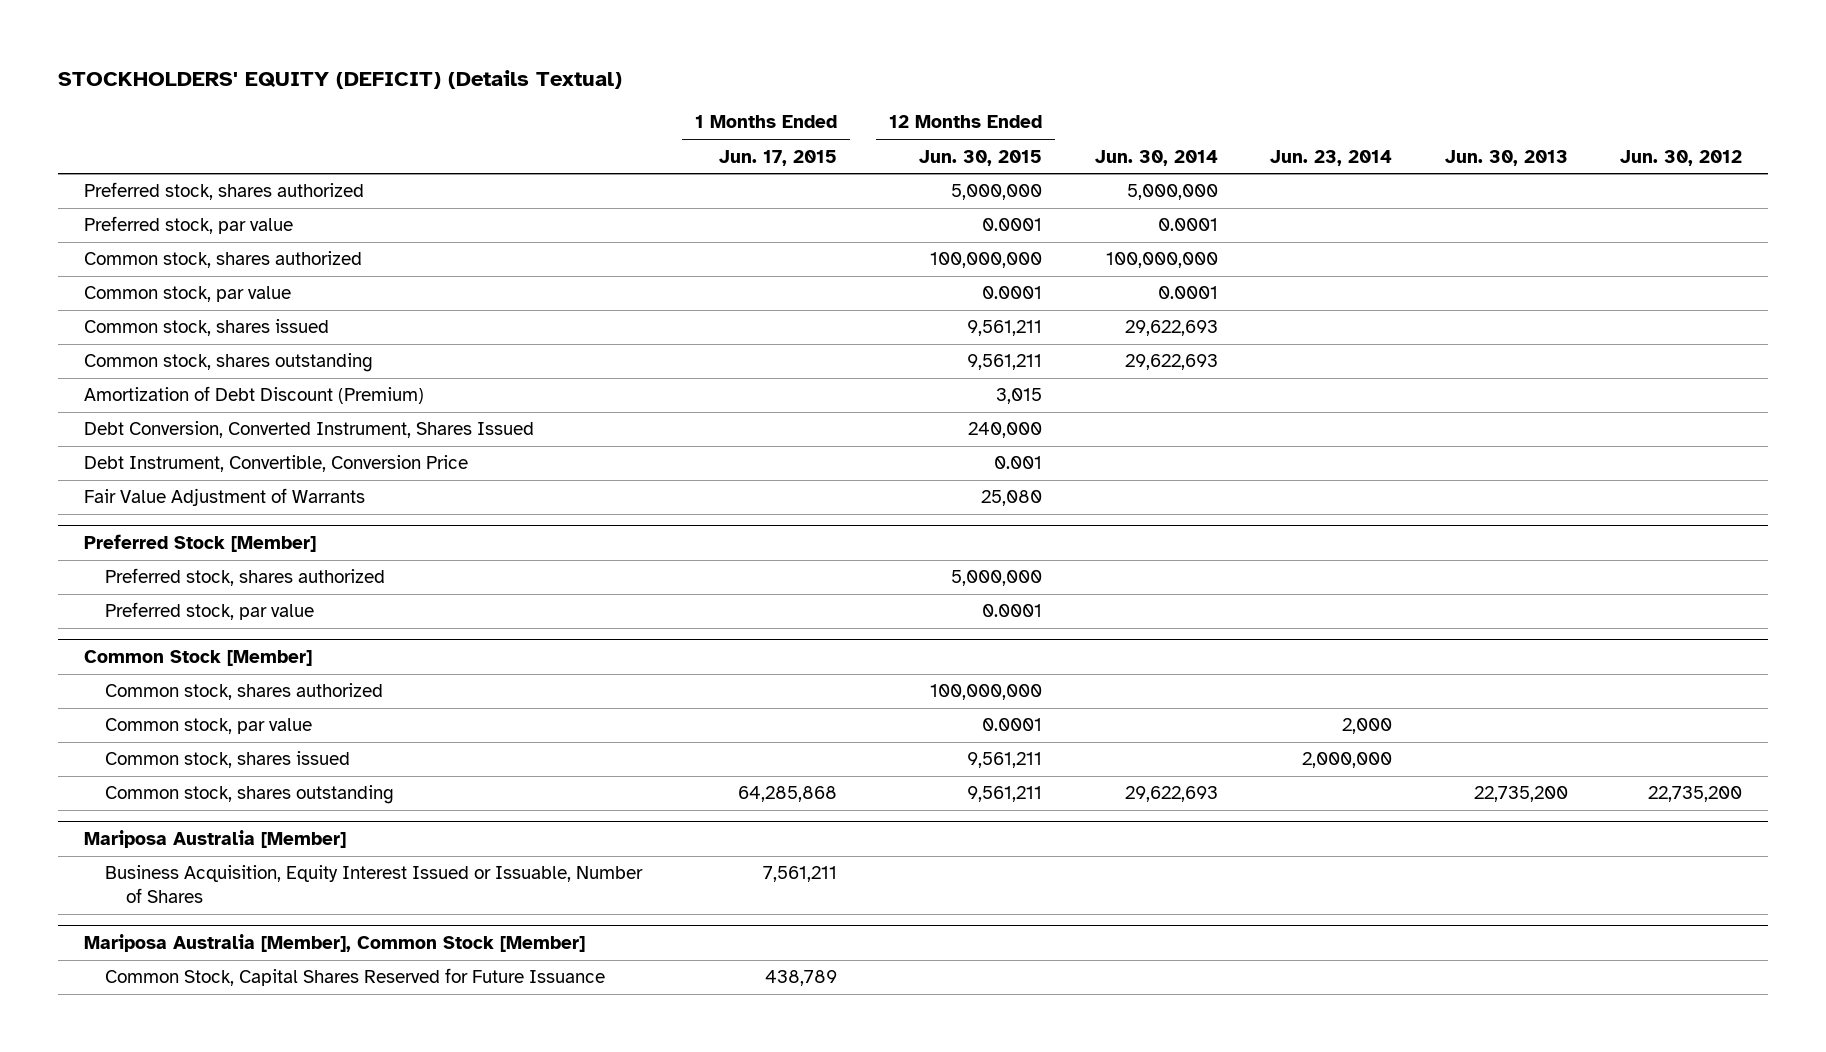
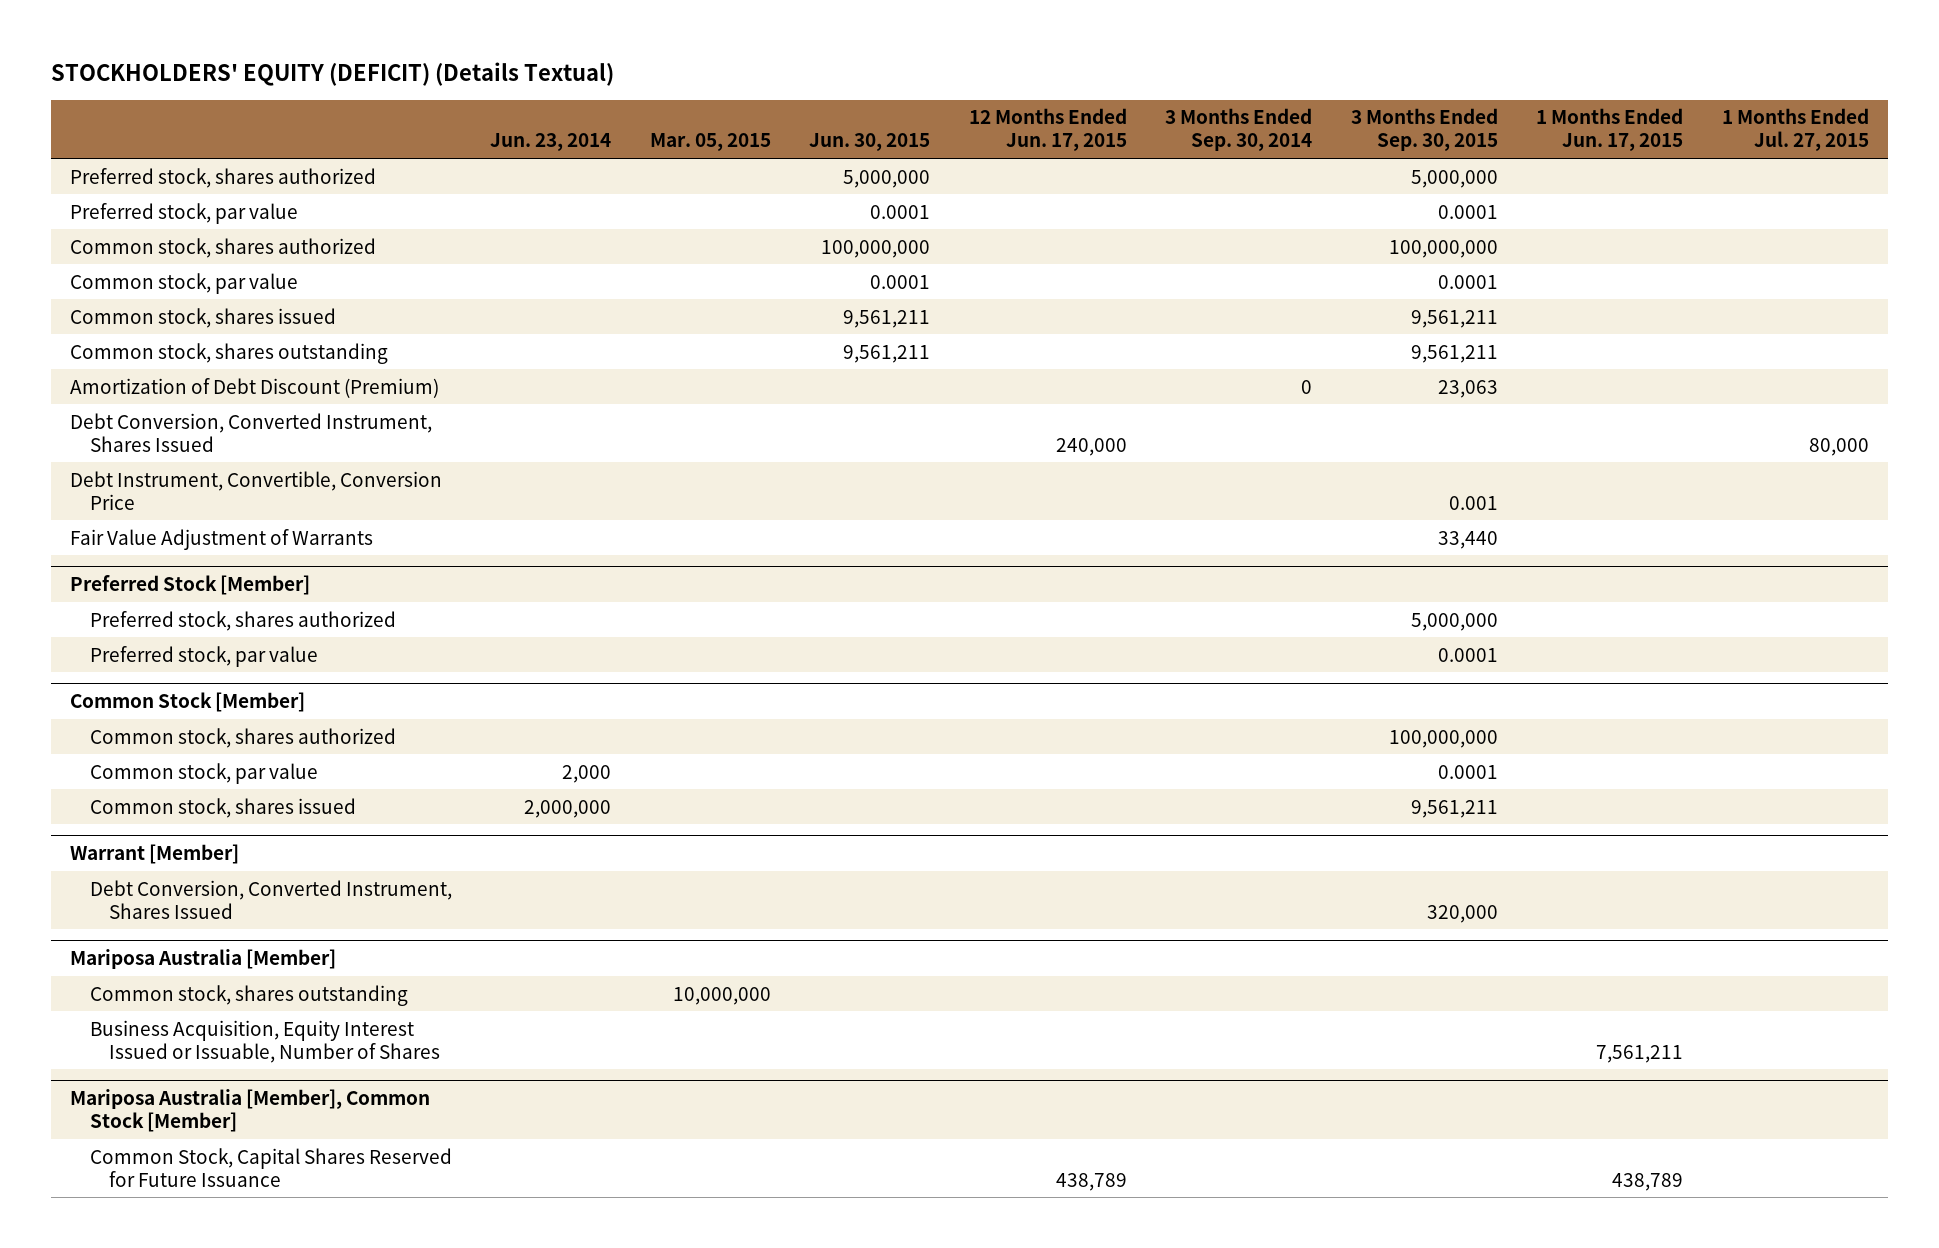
- | 1 Months Ended Jun. 17, 2015 | 12 Months Ended Jun. 30, 2015 | Jun. 30, 2014 | Jun. 23, 2014 | Jun. 30, 2013 | Jun. 30, 2012
+ | Jun. 23, 2014 | Mar. 05, 2015 | Jun. 30, 2015 | 12 Months Ended Jun. 17, 2015 | 3 Months Ended Sep. 30, 2014 | 3 Months Ended Sep. 30, 2015 | 1 Months Ended Jun. 17, 2015 | 1 Months Ended Jul. 27, 2015
@ Common Stock [Member]
- Common stock, shares outstanding | 64,285,868 | 9,561,211 | 29,622,693 | | 22,735,200 | 22,735,200
+ Warrant [Member]
+ Debt Conversion, Converted Instrument, Shares Issued | | | | | | 320,000 | |
@ Mariposa Australia [Member]
+ Common stock, shares outstanding | | 10,000,000 | | | | | |

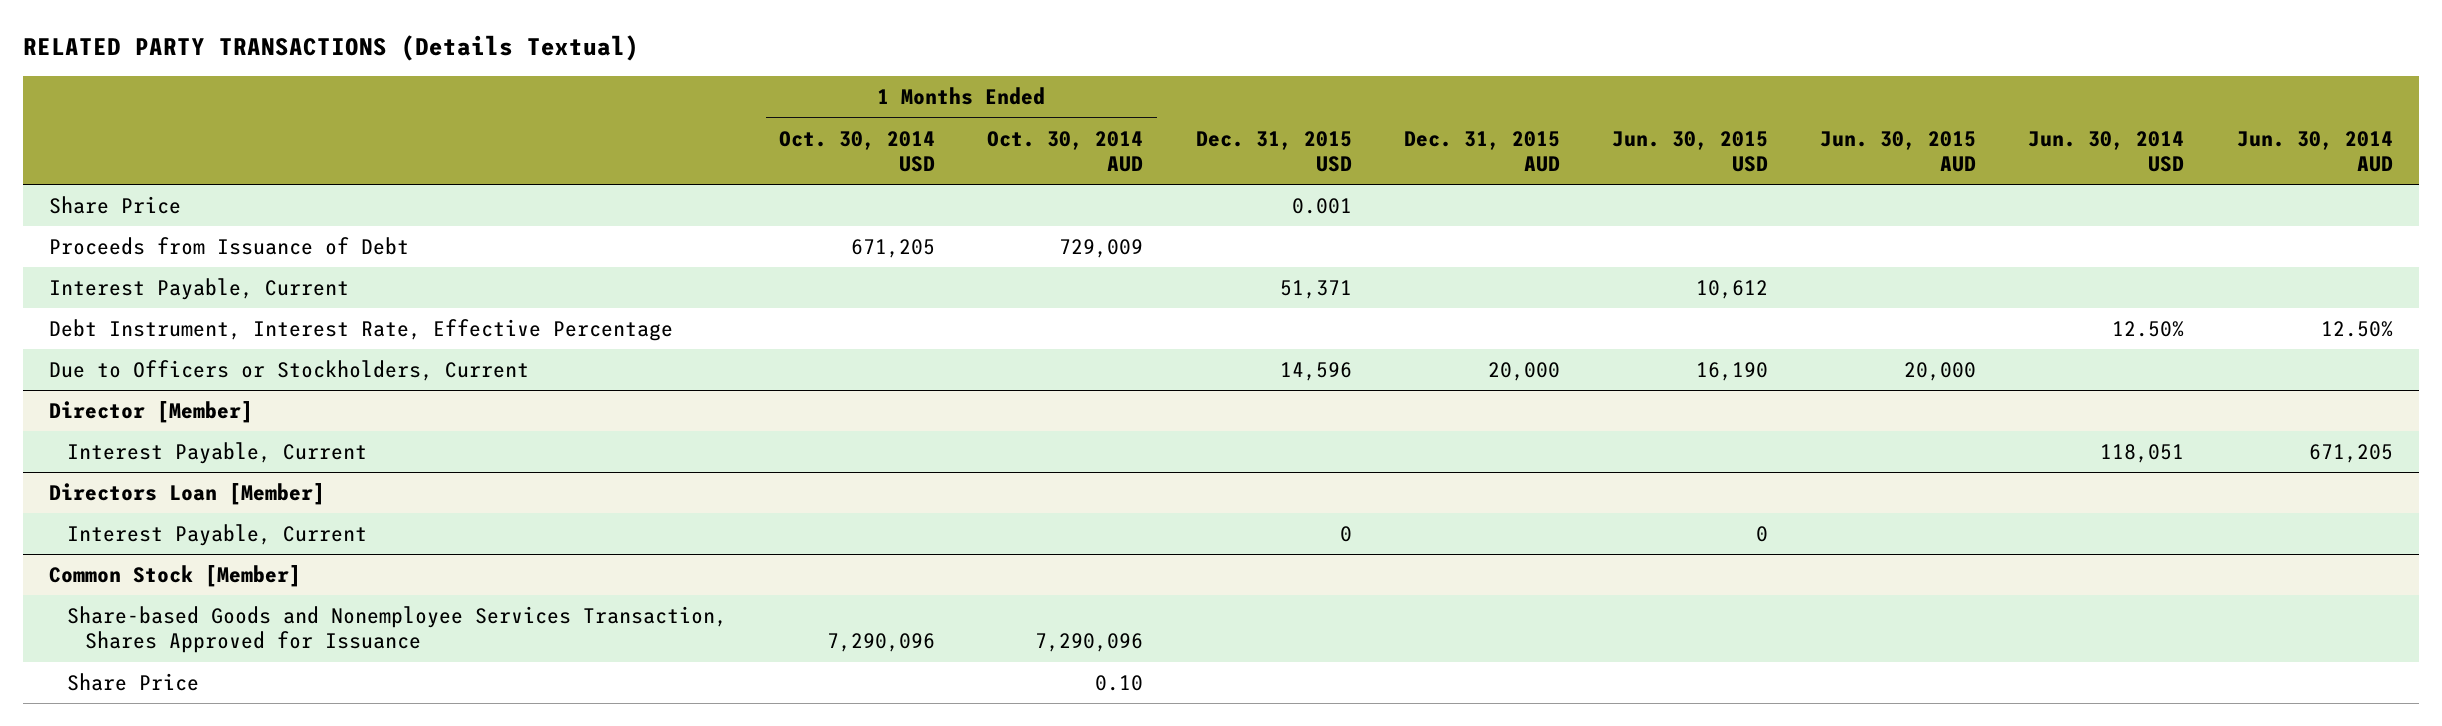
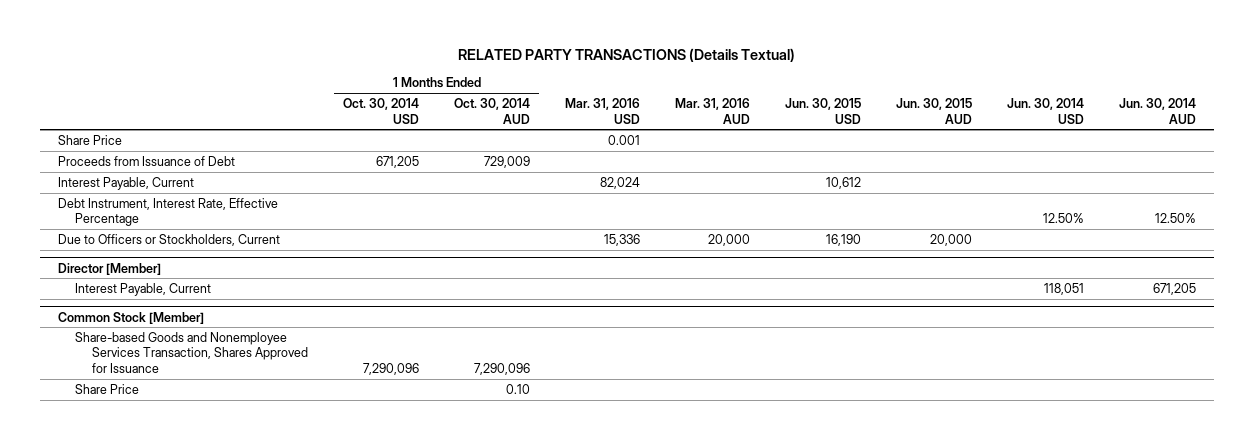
- | 1 Months Ended Oct. 30, 2014 USD | 1 Months Ended Oct. 30, 2014 AUD | Dec. 31, 2015 USD | Dec. 31, 2015 AUD | Jun. 30, 2015 USD | Jun. 30, 2015 AUD | Jun. 30, 2014 USD | Jun. 30, 2014 AUD
+ | 1 Months Ended Oct. 30, 2014 USD | 1 Months Ended Oct. 30, 2014 AUD | Mar. 31, 2016 USD | Mar. 31, 2016 AUD | Jun. 30, 2015 USD | Jun. 30, 2015 AUD | Jun. 30, 2014 USD | Jun. 30, 2014 AUD
- Directors Loan [Member]
- Interest Payable, Current | | | 0 | | 0 | | |

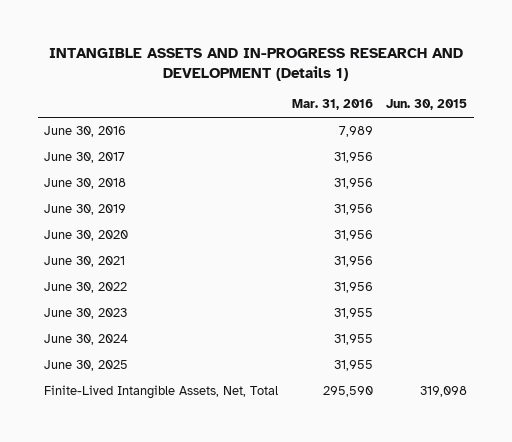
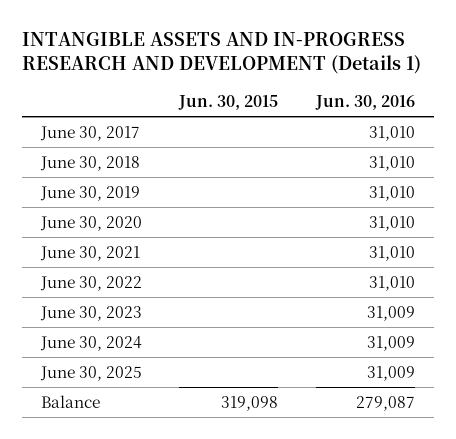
- | Mar. 31, 2016 | Jun. 30, 2015
+ | Jun. 30, 2015 | Jun. 30, 2016
- June 30, 2016 | 7,989 |
- Finite-Lived Intangible Assets, Net, Total | 295,590 | 319,098
+ Balance | 319,098 | 279,087

